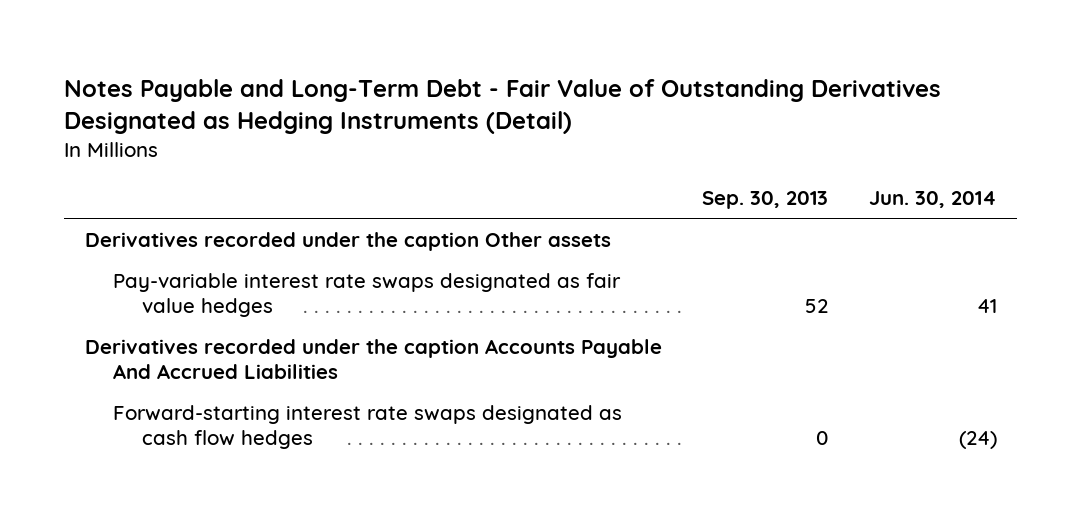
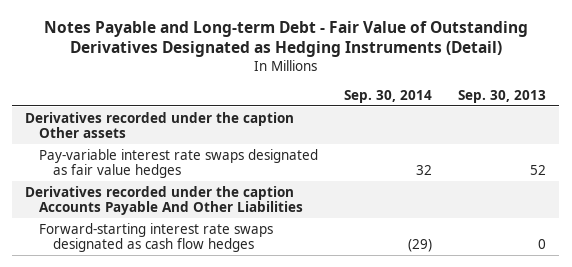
- Notes Payable and Long-Term Debt - Fair Value of Outstanding Derivatives Designated as Hedging Instruments (Detail)
+ Notes Payable and Long-term Debt - Fair Value of Outstanding Derivatives Designated as Hedging Instruments (Detail)
- | Sep. 30, 2013 | Jun. 30, 2014
+ | Sep. 30, 2014 | Sep. 30, 2013
- Derivatives recorded under the caption Accounts Payable And Accrued Liabilities
+ Derivatives recorded under the caption Accounts Payable And Other Liabilities

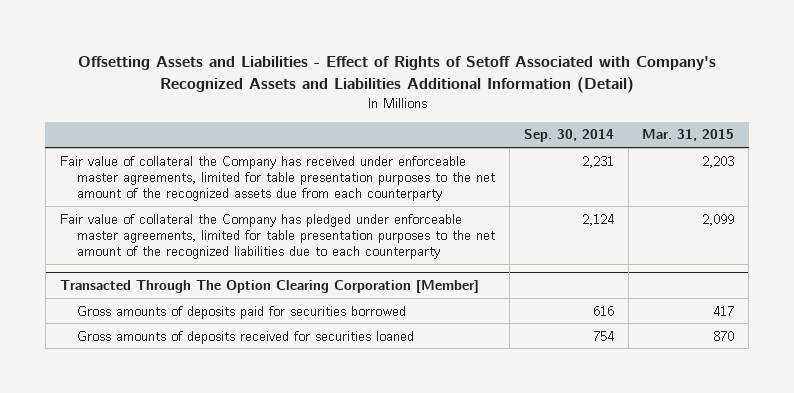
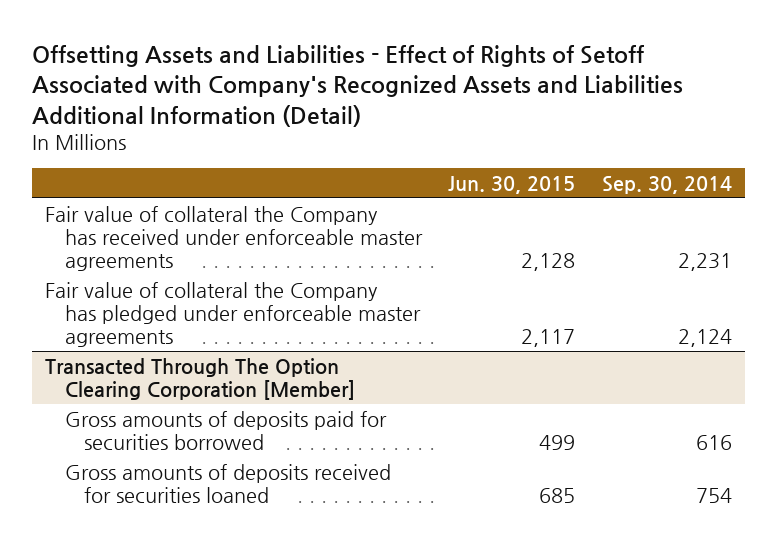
- | Sep. 30, 2014 | Mar. 31, 2015
+ | Jun. 30, 2015 | Sep. 30, 2014
- Fair value of collateral the Company has received under enforceable master agreements, limited for table presentation purposes to the net amount of the recognized assets due from each counterparty | 2,231 | 2,203
- Fair value of collateral the Company has pledged under enforceable master agreements, limited for table presentation purposes to the net amount of the recognized liabilities due to each counterparty | 2,124 | 2,099
+ Fair value of collateral the Company has received under enforceable master agreements | 2,128 | 2,231
+ Fair value of collateral the Company has pledged under enforceable master agreements | 2,117 | 2,124

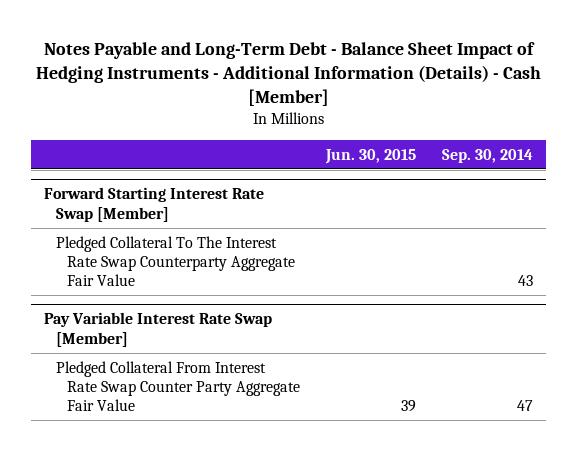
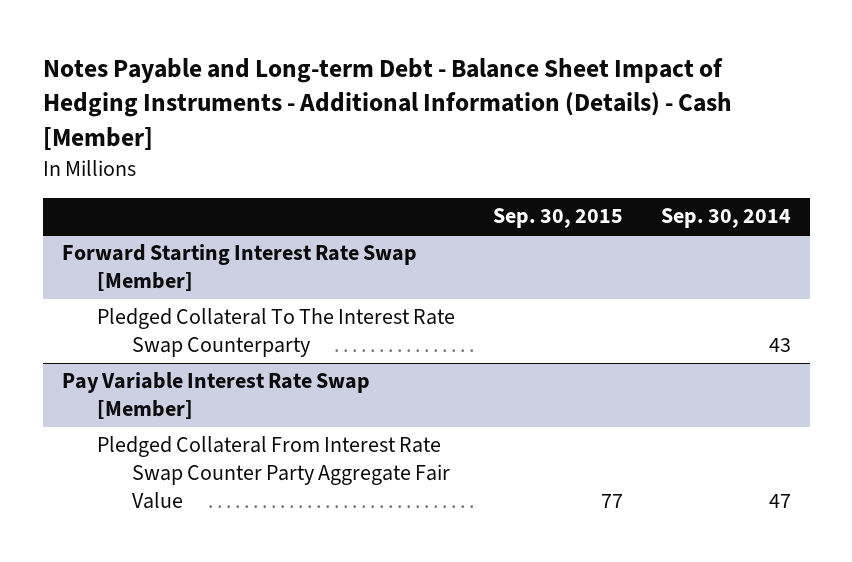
- Notes Payable and Long-Term Debt - Balance Sheet Impact of Hedging Instruments - Additional Information (Details) - Cash [Member]
+ Notes Payable and Long-term Debt - Balance Sheet Impact of Hedging Instruments - Additional Information (Details) - Cash [Member]
- | Jun. 30, 2015 | Sep. 30, 2014
+ | Sep. 30, 2015 | Sep. 30, 2014
@ Forward Starting Interest Rate Swap [Member]
- Pledged Collateral To The Interest Rate Swap Counterparty Aggregate Fair Value | | 43
+ Pledged Collateral To The Interest Rate Swap Counterparty | | 43

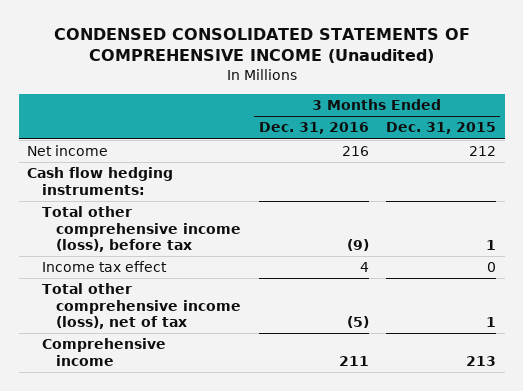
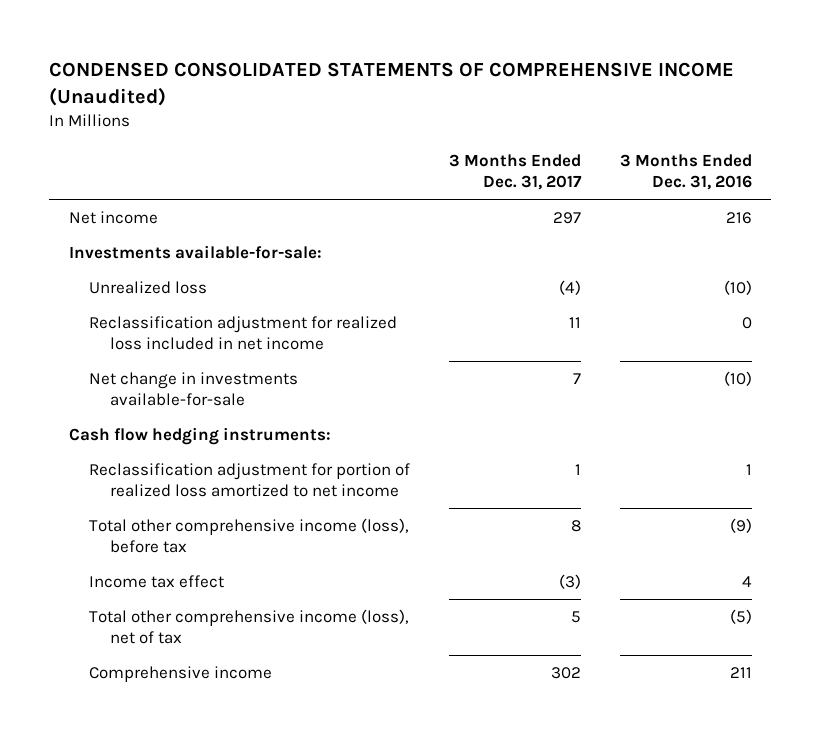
- | 3 Months Ended Dec. 31, 2016 | 3 Months Ended Dec. 31, 2015
+ | 3 Months Ended Dec. 31, 2017 | 3 Months Ended Dec. 31, 2016
+ Investments available-for-sale:
+ Unrealized loss | (4) | (10)
+ Reclassification adjustment for realized loss included in net income | 11 | 0
+ Net change in investments available-for-sale | 7 | (10)
+ Reclassification adjustment for portion of realized loss amortized to net income | 1 | 1

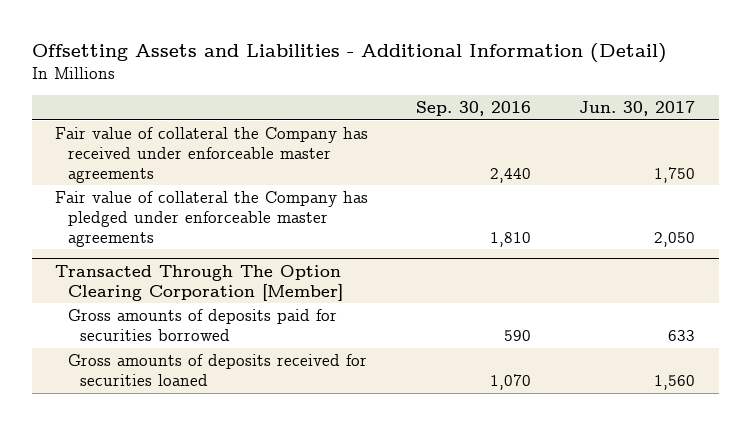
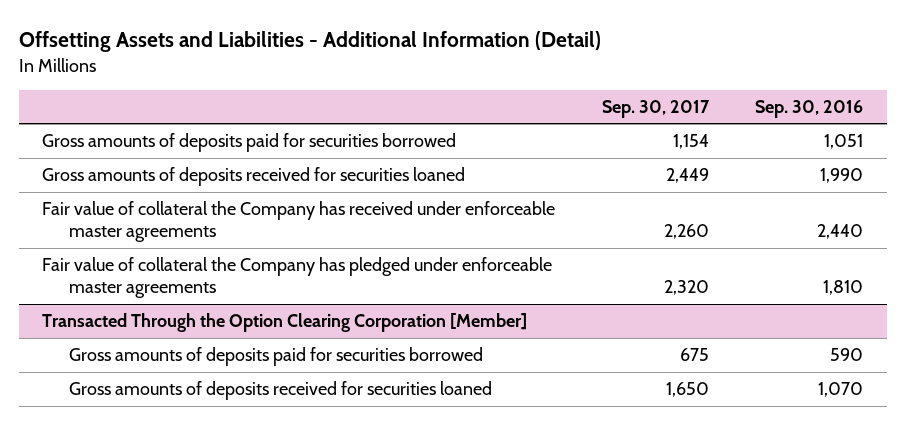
- | Sep. 30, 2016 | Jun. 30, 2017
+ | Sep. 30, 2017 | Sep. 30, 2016
+ Gross amounts of deposits paid for securities borrowed | 1,154 | 1,051
+ Gross amounts of deposits received for securities loaned | 2,449 | 1,990
- Transacted Through The Option Clearing Corporation [Member]
+ Transacted Through the Option Clearing Corporation [Member]

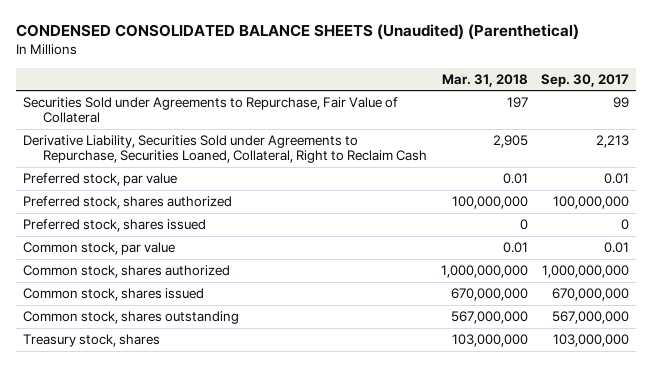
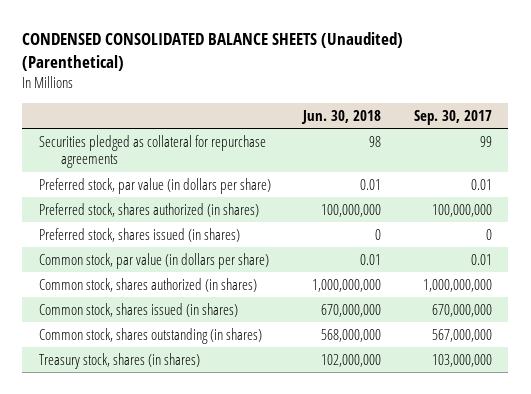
- | Mar. 31, 2018 | Sep. 30, 2017
+ | Jun. 30, 2018 | Sep. 30, 2017
- Securities Sold under Agreements to Repurchase, Fair Value of Collateral | 197 | 99
- Derivative Liability, Securities Sold under Agreements to Repurchase, Securities Loaned, Collateral, Right to Reclaim Cash | 2,905 | 2,213
- Preferred stock, par value | 0.01 | 0.01
- Preferred stock, shares authorized | 100,000,000 | 100,000,000
- Preferred stock, shares issued | 0 | 0
- Common stock, par value | 0.01 | 0.01
- Common stock, shares authorized | 1,000,000,000 | 1,000,000,000
- Common stock, shares issued | 670,000,000 | 670,000,000
- Common stock, shares outstanding | 567,000,000 | 567,000,000
- Treasury stock, shares | 103,000,000 | 103,000,000
+ Securities pledged as collateral for repurchase agreements | 98 | 99
+ Preferred stock, par value (in dollars per share) | 0.01 | 0.01
+ Preferred stock, shares authorized (in shares) | 100,000,000 | 100,000,000
+ Preferred stock, shares issued (in shares) | 0 | 0
+ Common stock, par value (in dollars per share) | 0.01 | 0.01
+ Common stock, shares authorized (in shares) | 1,000,000,000 | 1,000,000,000
+ Common stock, shares issued (in shares) | 670,000,000 | 670,000,000
+ Common stock, shares outstanding (in shares) | 568,000,000 | 567,000,000
+ Treasury stock, shares (in shares) | 102,000,000 | 103,000,000

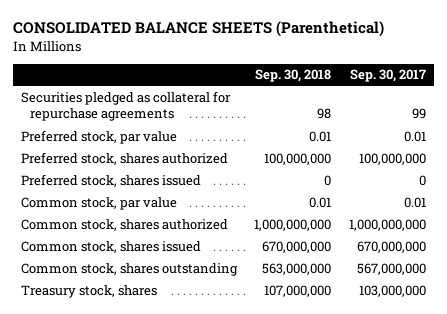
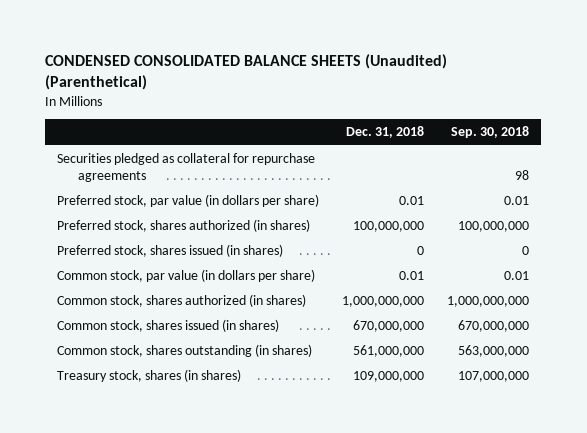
- CONSOLIDATED BALANCE SHEETS (Parenthetical)
+ CONDENSED CONSOLIDATED BALANCE SHEETS (Unaudited) (Parenthetical)
- | Sep. 30, 2018 | Sep. 30, 2017
+ | Dec. 31, 2018 | Sep. 30, 2018
- Preferred stock, par value | 0.01 | 0.01
- Preferred stock, shares authorized | 100,000,000 | 100,000,000
- Preferred stock, shares issued | 0 | 0
- Common stock, par value | 0.01 | 0.01
- Common stock, shares authorized | 1,000,000,000 | 1,000,000,000
- Common stock, shares issued | 670,000,000 | 670,000,000
- Common stock, shares outstanding | 563,000,000 | 567,000,000
- Treasury stock, shares | 107,000,000 | 103,000,000
+ Preferred stock, par value (in dollars per share) | 0.01 | 0.01
+ Preferred stock, shares authorized (in shares) | 100,000,000 | 100,000,000
+ Preferred stock, shares issued (in shares) | 0 | 0
+ Common stock, par value (in dollars per share) | 0.01 | 0.01
+ Common stock, shares authorized (in shares) | 1,000,000,000 | 1,000,000,000
+ Common stock, shares issued (in shares) | 670,000,000 | 670,000,000
+ Common stock, shares outstanding (in shares) | 561,000,000 | 563,000,000
+ Treasury stock, shares (in shares) | 109,000,000 | 107,000,000

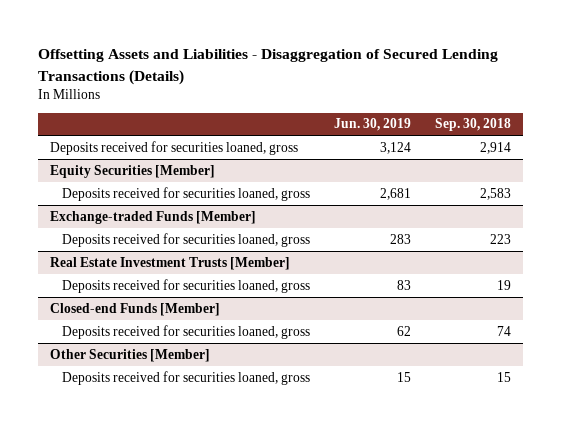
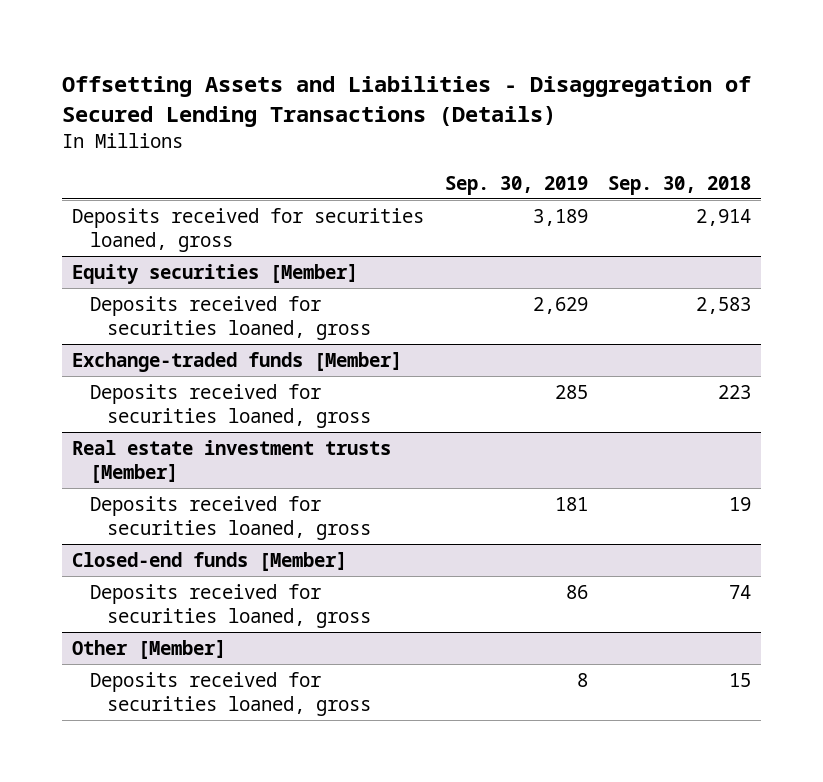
- | Jun. 30, 2019 | Sep. 30, 2018
+ | Sep. 30, 2019 | Sep. 30, 2018
- Equity Securities [Member]
+ Equity securities [Member]
- Exchange-traded Funds [Member]
+ Exchange-traded funds [Member]
- Real Estate Investment Trusts [Member]
+ Real estate investment trusts [Member]
- Closed-end Funds [Member]
+ Closed-end funds [Member]
- Other Securities [Member]
+ Other [Member]

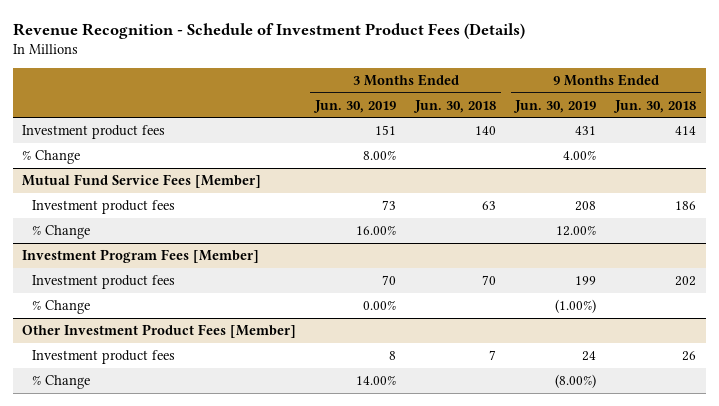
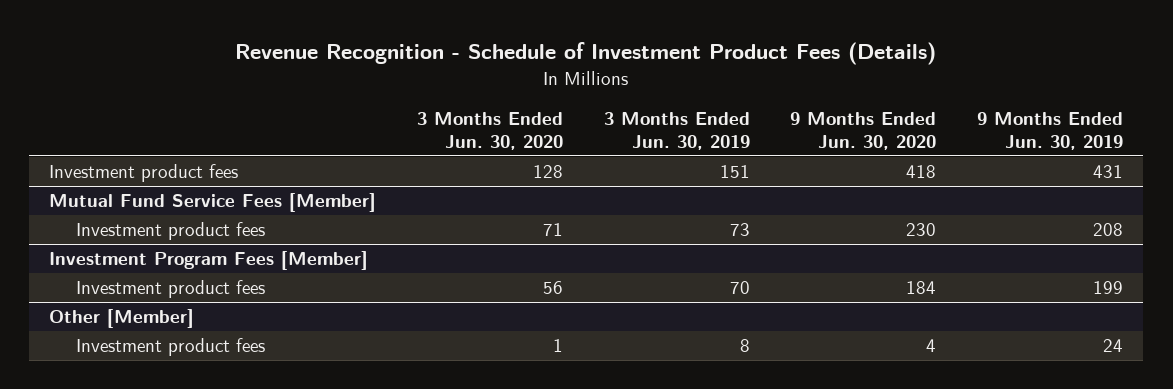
- | 3 Months Ended Jun. 30, 2019 | 3 Months Ended Jun. 30, 2018 | 9 Months Ended Jun. 30, 2019 | 9 Months Ended Jun. 30, 2018
+ | 3 Months Ended Jun. 30, 2020 | 3 Months Ended Jun. 30, 2019 | 9 Months Ended Jun. 30, 2020 | 9 Months Ended Jun. 30, 2019
- % Change | 8.00% | | 4.00% |
@ Mutual Fund Service Fees [Member]
- % Change | 16.00% | | 12.00% |
@ Investment Program Fees [Member]
- % Change | 0.00% | | (1.00%) |
- Other Investment Product Fees [Member]
+ Other [Member]
- % Change | 14.00% | | (8.00%) |

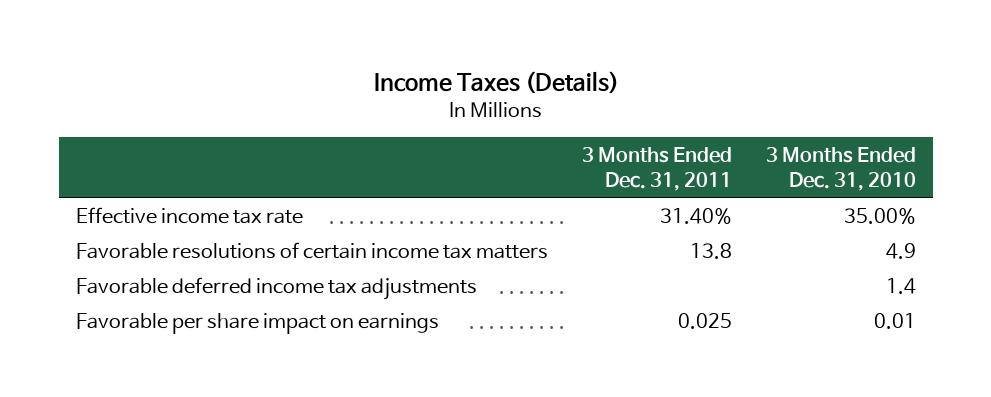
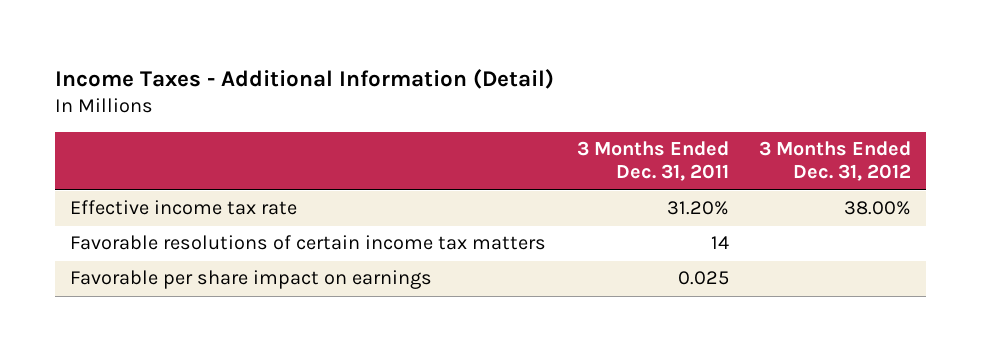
- Income Taxes (Details)
+ Income Taxes - Additional Information (Detail)
- | 3 Months Ended Dec. 31, 2011 | 3 Months Ended Dec. 31, 2010
+ | 3 Months Ended Dec. 31, 2011 | 3 Months Ended Dec. 31, 2012
- Effective income tax rate | 31.40% | 35.00%
- Favorable resolutions of certain income tax matters | 13.8 | 4.9
- Favorable deferred income tax adjustments | | 1.4
+ Effective income tax rate | 31.20% | 38.00%
+ Favorable resolutions of certain income tax matters | 14 |

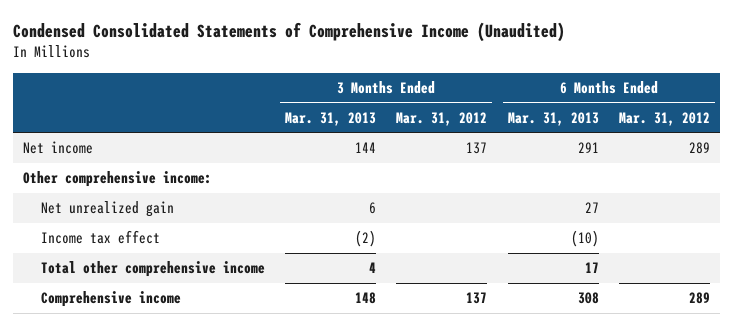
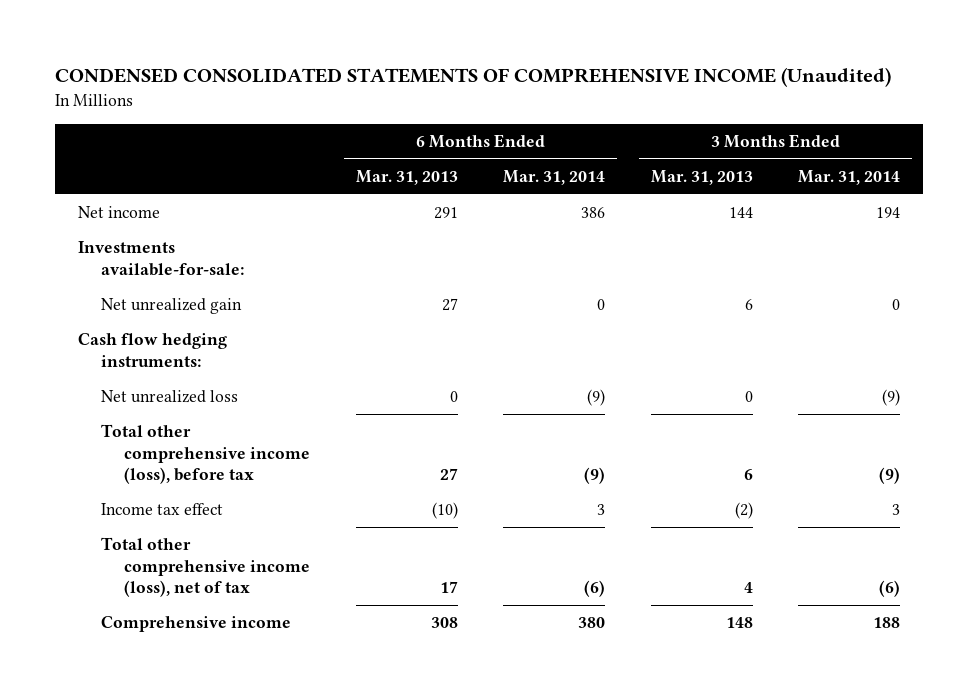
- Condensed Consolidated Statements of Comprehensive Income (Unaudited)
+ CONDENSED CONSOLIDATED STATEMENTS OF COMPREHENSIVE INCOME (Unaudited)
- | 3 Months Ended Mar. 31, 2013 | 3 Months Ended Mar. 31, 2012 | 6 Months Ended Mar. 31, 2013 | 6 Months Ended Mar. 31, 2012
+ | 6 Months Ended Mar. 31, 2013 | 6 Months Ended Mar. 31, 2014 | 3 Months Ended Mar. 31, 2013 | 3 Months Ended Mar. 31, 2014
- Other comprehensive income:
+ Investments available-for-sale:
+ Cash flow hedging instruments:
+ Net unrealized loss | 0 | (9) | 0 | (9)
+ Total other comprehensive income (loss), before tax | 27 | (9) | 6 | (9)
- Total other comprehensive income | 4 | | 17 |
+ Total other comprehensive income (loss), net of tax | 17 | (6) | 4 | (6)

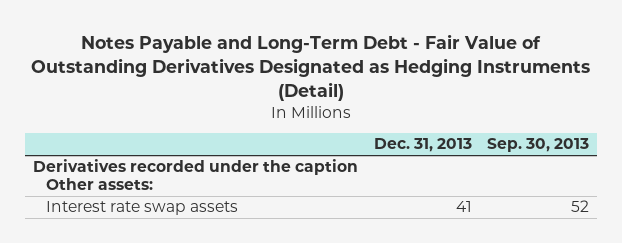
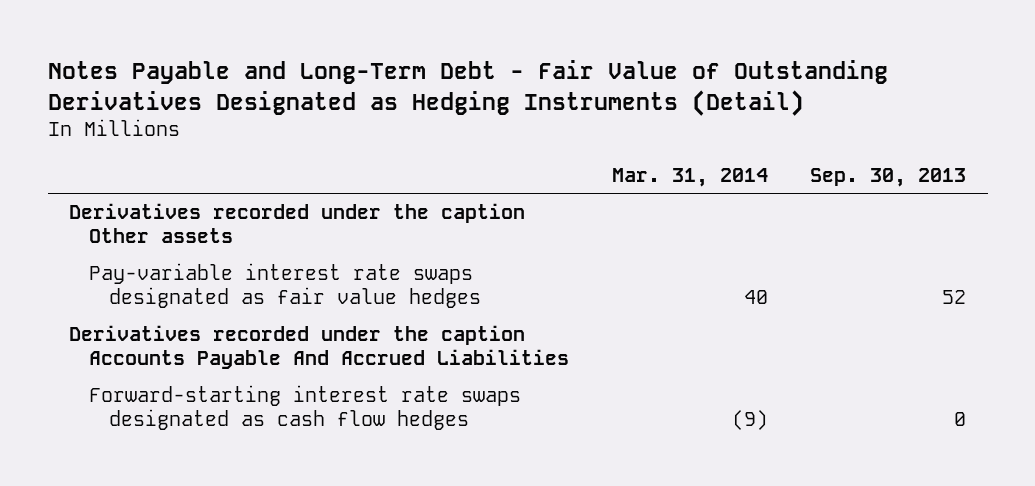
- | Dec. 31, 2013 | Sep. 30, 2013
+ | Mar. 31, 2014 | Sep. 30, 2013
- Derivatives recorded under the caption Other assets:
- Interest rate swap assets | 41 | 52
+ Derivatives recorded under the caption Other assets
+ Pay-variable interest rate swaps designated as fair value hedges | 40 | 52
+ Derivatives recorded under the caption Accounts Payable And Accrued Liabilities
+ Forward-starting interest rate swaps designated as cash flow hedges | (9) | 0

